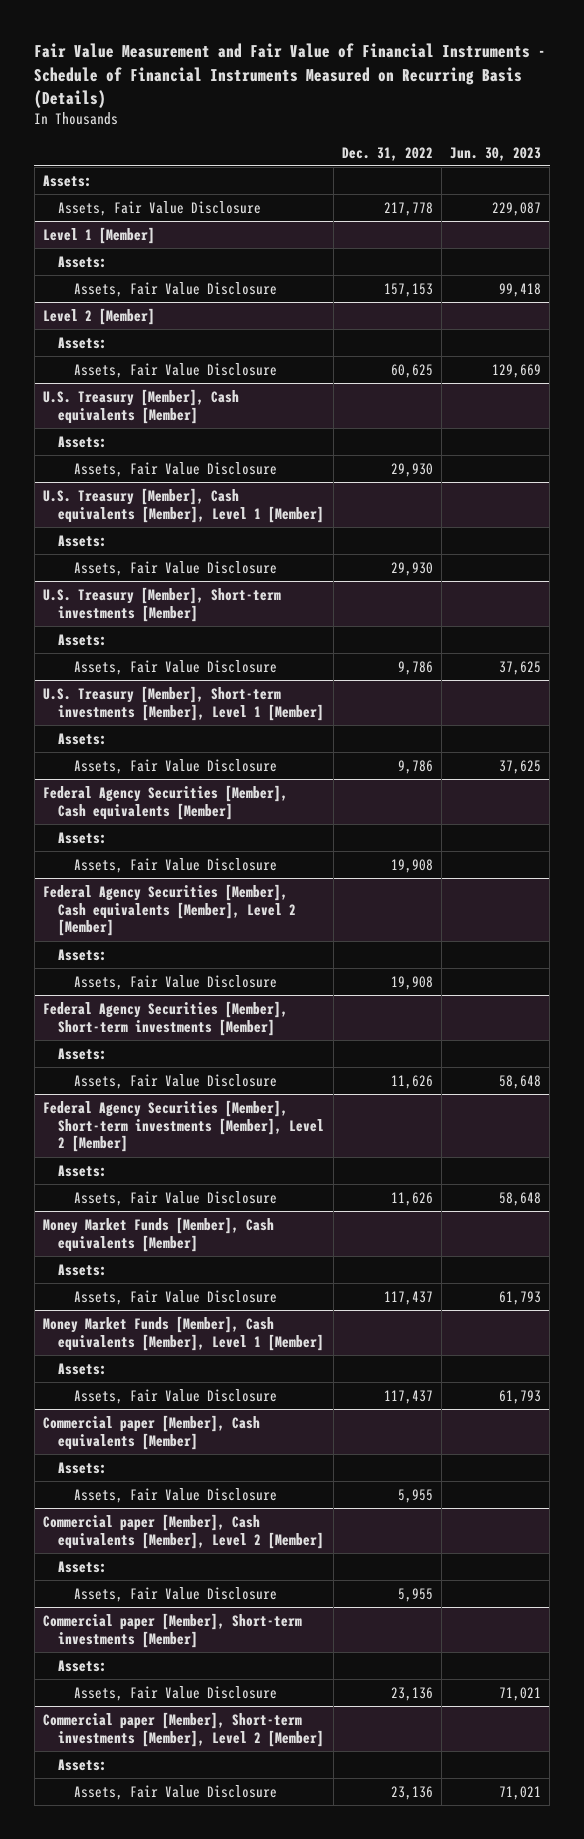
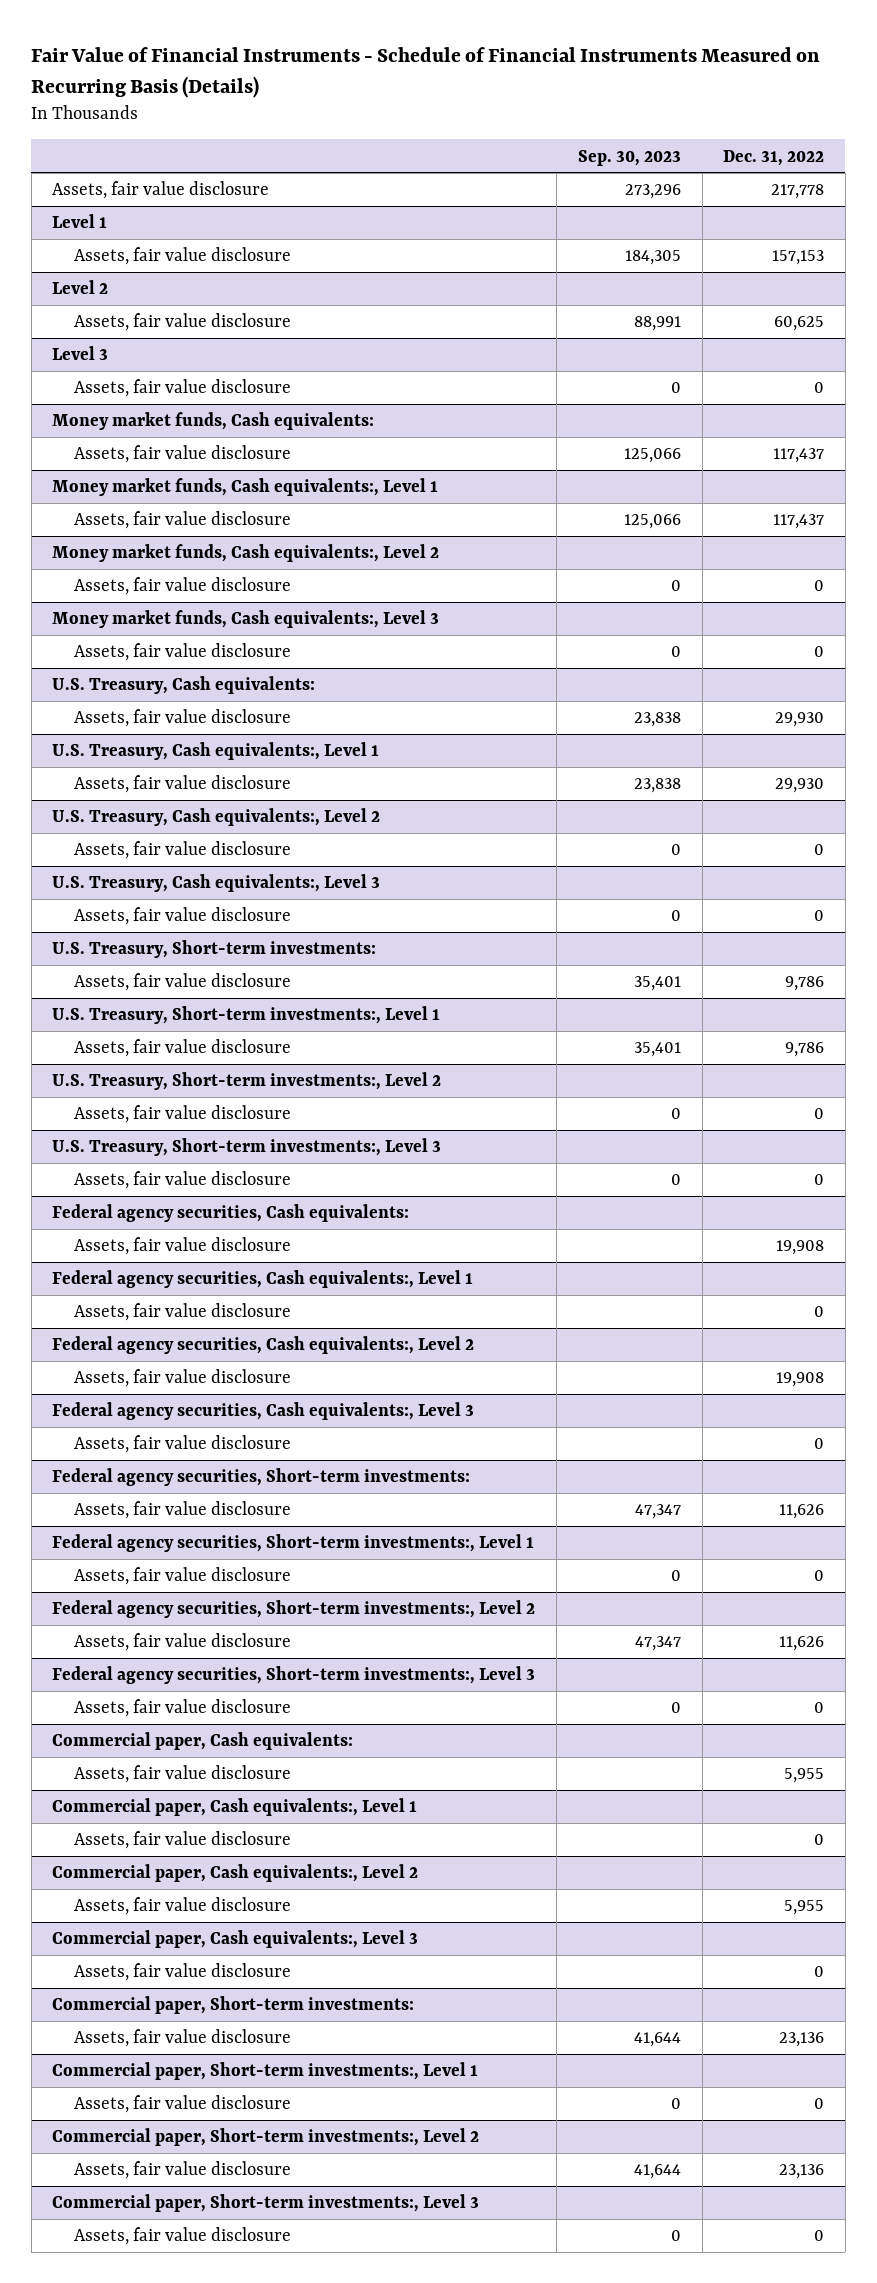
- Fair Value Measurement and Fair Value of Financial Instruments - Schedule of Financial Instruments Measured on Recurring Basis (Details)
+ Fair Value of Financial Instruments - Schedule of Financial Instruments Measured on Recurring Basis (Details)
- | Dec. 31, 2022 | Jun. 30, 2023
+ | Sep. 30, 2023 | Dec. 31, 2022
- Assets:
- Assets, Fair Value Disclosure | 217,778 | 229,087
- Level 1 [Member]
- Assets:
- Assets, Fair Value Disclosure | 157,153 | 99,418
- Level 2 [Member]
- Assets:
- Assets, Fair Value Disclosure | 60,625 | 129,669
- U.S. Treasury [Member], Cash equivalents [Member]
- Assets:
- Assets, Fair Value Disclosure | 29,930 |
- U.S. Treasury [Member], Cash equivalents [Member], Level 1 [Member]
- Assets:
- Assets, Fair Value Disclosure | 29,930 |
- U.S. Treasury [Member], Short-term investments [Member]
- Assets:
- Assets, Fair Value Disclosure | 9,786 | 37,625
- U.S. Treasury [Member], Short-term investments [Member], Level 1 [Member]
- Assets:
- Assets, Fair Value Disclosure | 9,786 | 37,625
- Federal Agency Securities [Member], Cash equivalents [Member]
- Assets:
- Assets, Fair Value Disclosure | 19,908 |
- Federal Agency Securities [Member], Cash equivalents [Member], Level 2 [Member]
- Assets:
- Assets, Fair Value Disclosure | 19,908 |
- Federal Agency Securities [Member], Short-term investments [Member]
- Assets:
- Assets, Fair Value Disclosure | 11,626 | 58,648
- Federal Agency Securities [Member], Short-term investments [Member], Level 2 [Member]
- Assets:
- Assets, Fair Value Disclosure | 11,626 | 58,648
- Money Market Funds [Member], Cash equivalents [Member]
- Assets:
- Assets, Fair Value Disclosure | 117,437 | 61,793
- Money Market Funds [Member], Cash equivalents [Member], Level 1 [Member]
- Assets:
- Assets, Fair Value Disclosure | 117,437 | 61,793
- Commercial paper [Member], Cash equivalents [Member]
- Assets:
- Assets, Fair Value Disclosure | 5,955 |
- Commercial paper [Member], Cash equivalents [Member], Level 2 [Member]
- Assets:
- Assets, Fair Value Disclosure | 5,955 |
- Commercial paper [Member], Short-term investments [Member]
- Assets:
- Assets, Fair Value Disclosure | 23,136 | 71,021
- Commercial paper [Member], Short-term investments [Member], Level 2 [Member]
- Assets:
- Assets, Fair Value Disclosure | 23,136 | 71,021
+ Assets, fair value disclosure | 273,296 | 217,778
+ Level 1
+ Assets, fair value disclosure | 184,305 | 157,153
+ Level 2
+ Assets, fair value disclosure | 88,991 | 60,625
+ Level 3
+ Assets, fair value disclosure | 0 | 0
+ Money market funds, Cash equivalents:
+ Assets, fair value disclosure | 125,066 | 117,437
+ Money market funds, Cash equivalents:, Level 1
+ Assets, fair value disclosure | 125,066 | 117,437
+ Money market funds, Cash equivalents:, Level 2
+ Assets, fair value disclosure | 0 | 0
+ Money market funds, Cash equivalents:, Level 3
+ Assets, fair value disclosure | 0 | 0
+ U.S. Treasury, Cash equivalents:
+ Assets, fair value disclosure | 23,838 | 29,930
+ U.S. Treasury, Cash equivalents:, Level 1
+ Assets, fair value disclosure | 23,838 | 29,930
+ U.S. Treasury, Cash equivalents:, Level 2
+ Assets, fair value disclosure | 0 | 0
+ U.S. Treasury, Cash equivalents:, Level 3
+ Assets, fair value disclosure | 0 | 0
+ U.S. Treasury, Short-term investments:
+ Assets, fair value disclosure | 35,401 | 9,786
+ U.S. Treasury, Short-term investments:, Level 1
+ Assets, fair value disclosure | 35,401 | 9,786
+ U.S. Treasury, Short-term investments:, Level 2
+ Assets, fair value disclosure | 0 | 0
+ U.S. Treasury, Short-term investments:, Level 3
+ Assets, fair value disclosure | 0 | 0
+ Federal agency securities, Cash equivalents:
+ Assets, fair value disclosure | | 19,908
+ Federal agency securities, Cash equivalents:, Level 1
+ Assets, fair value disclosure | | 0
+ Federal agency securities, Cash equivalents:, Level 2
+ Assets, fair value disclosure | | 19,908
+ Federal agency securities, Cash equivalents:, Level 3
+ Assets, fair value disclosure | | 0
+ Federal agency securities, Short-term investments:
+ Assets, fair value disclosure | 47,347 | 11,626
+ Federal agency securities, Short-term investments:, Level 1
+ Assets, fair value disclosure | 0 | 0
+ Federal agency securities, Short-term investments:, Level 2
+ Assets, fair value disclosure | 47,347 | 11,626
+ Federal agency securities, Short-term investments:, Level 3
+ Assets, fair value disclosure | 0 | 0
+ Commercial paper, Cash equivalents:
+ Assets, fair value disclosure | | 5,955
+ Commercial paper, Cash equivalents:, Level 1
+ Assets, fair value disclosure | | 0
+ Commercial paper, Cash equivalents:, Level 2
+ Assets, fair value disclosure | | 5,955
+ Commercial paper, Cash equivalents:, Level 3
+ Assets, fair value disclosure | | 0
+ Commercial paper, Short-term investments:
+ Assets, fair value disclosure | 41,644 | 23,136
+ Commercial paper, Short-term investments:, Level 1
+ Assets, fair value disclosure | 0 | 0
+ Commercial paper, Short-term investments:, Level 2
+ Assets, fair value disclosure | 41,644 | 23,136
+ Commercial paper, Short-term investments:, Level 3
+ Assets, fair value disclosure | 0 | 0

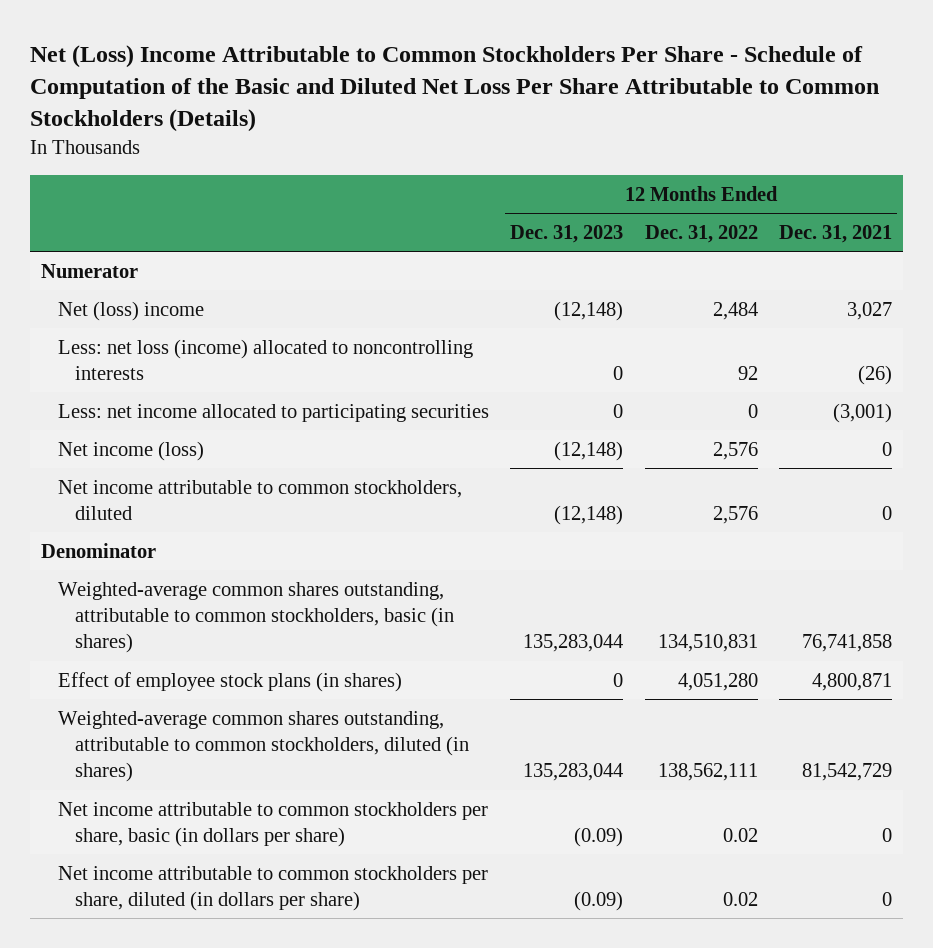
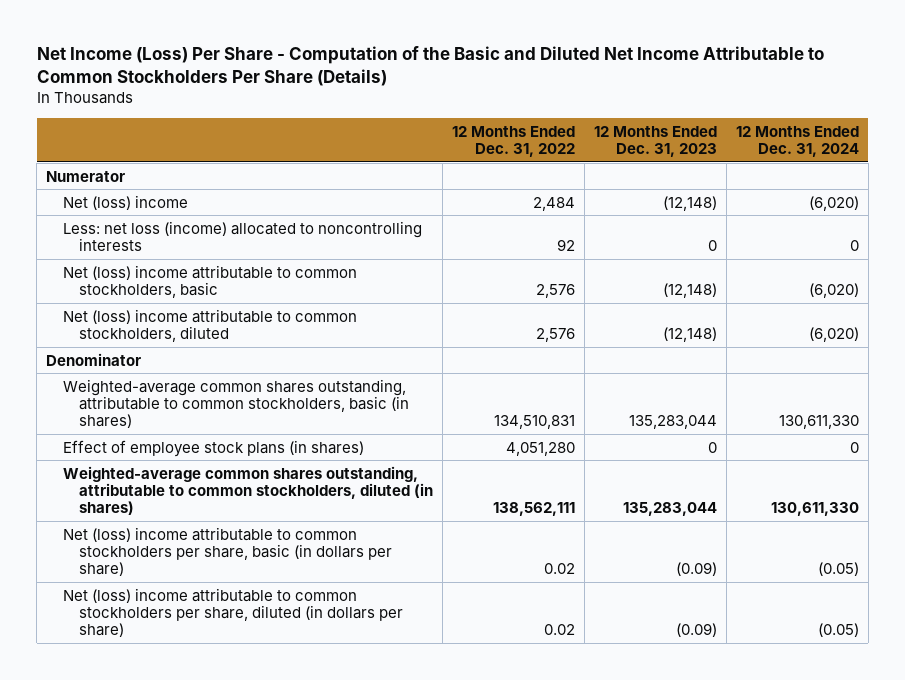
- Net (Loss) Income Attributable to Common Stockholders Per Share - Schedule of Computation of the Basic and Diluted Net Loss Per Share Attributable to Common Stockholders (Details)
+ Net Income (Loss) Per Share - Computation of the Basic and Diluted Net Income Attributable to Common Stockholders Per Share (Details)
- | 12 Months Ended Dec. 31, 2023 | 12 Months Ended Dec. 31, 2022 | 12 Months Ended Dec. 31, 2021
+ | 12 Months Ended Dec. 31, 2022 | 12 Months Ended Dec. 31, 2023 | 12 Months Ended Dec. 31, 2024
- Less: net income allocated to participating securities | 0 | 0 | (3,001)
- Net income (loss) | (12,148) | 2,576 | 0
- Net income attributable to common stockholders, diluted | (12,148) | 2,576 | 0
+ Net (loss) income attributable to common stockholders, basic | 2,576 | (12,148) | (6,020)
+ Net (loss) income attributable to common stockholders, diluted | 2,576 | (12,148) | (6,020)
- Net income attributable to common stockholders per share, basic (in dollars per share) | (0.09) | 0.02 | 0
- Net income attributable to common stockholders per share, diluted (in dollars per share) | (0.09) | 0.02 | 0
+ Net (loss) income attributable to common stockholders per share, basic (in dollars per share) | 0.02 | (0.09) | (0.05)
+ Net (loss) income attributable to common stockholders per share, diluted (in dollars per share) | 0.02 | (0.09) | (0.05)

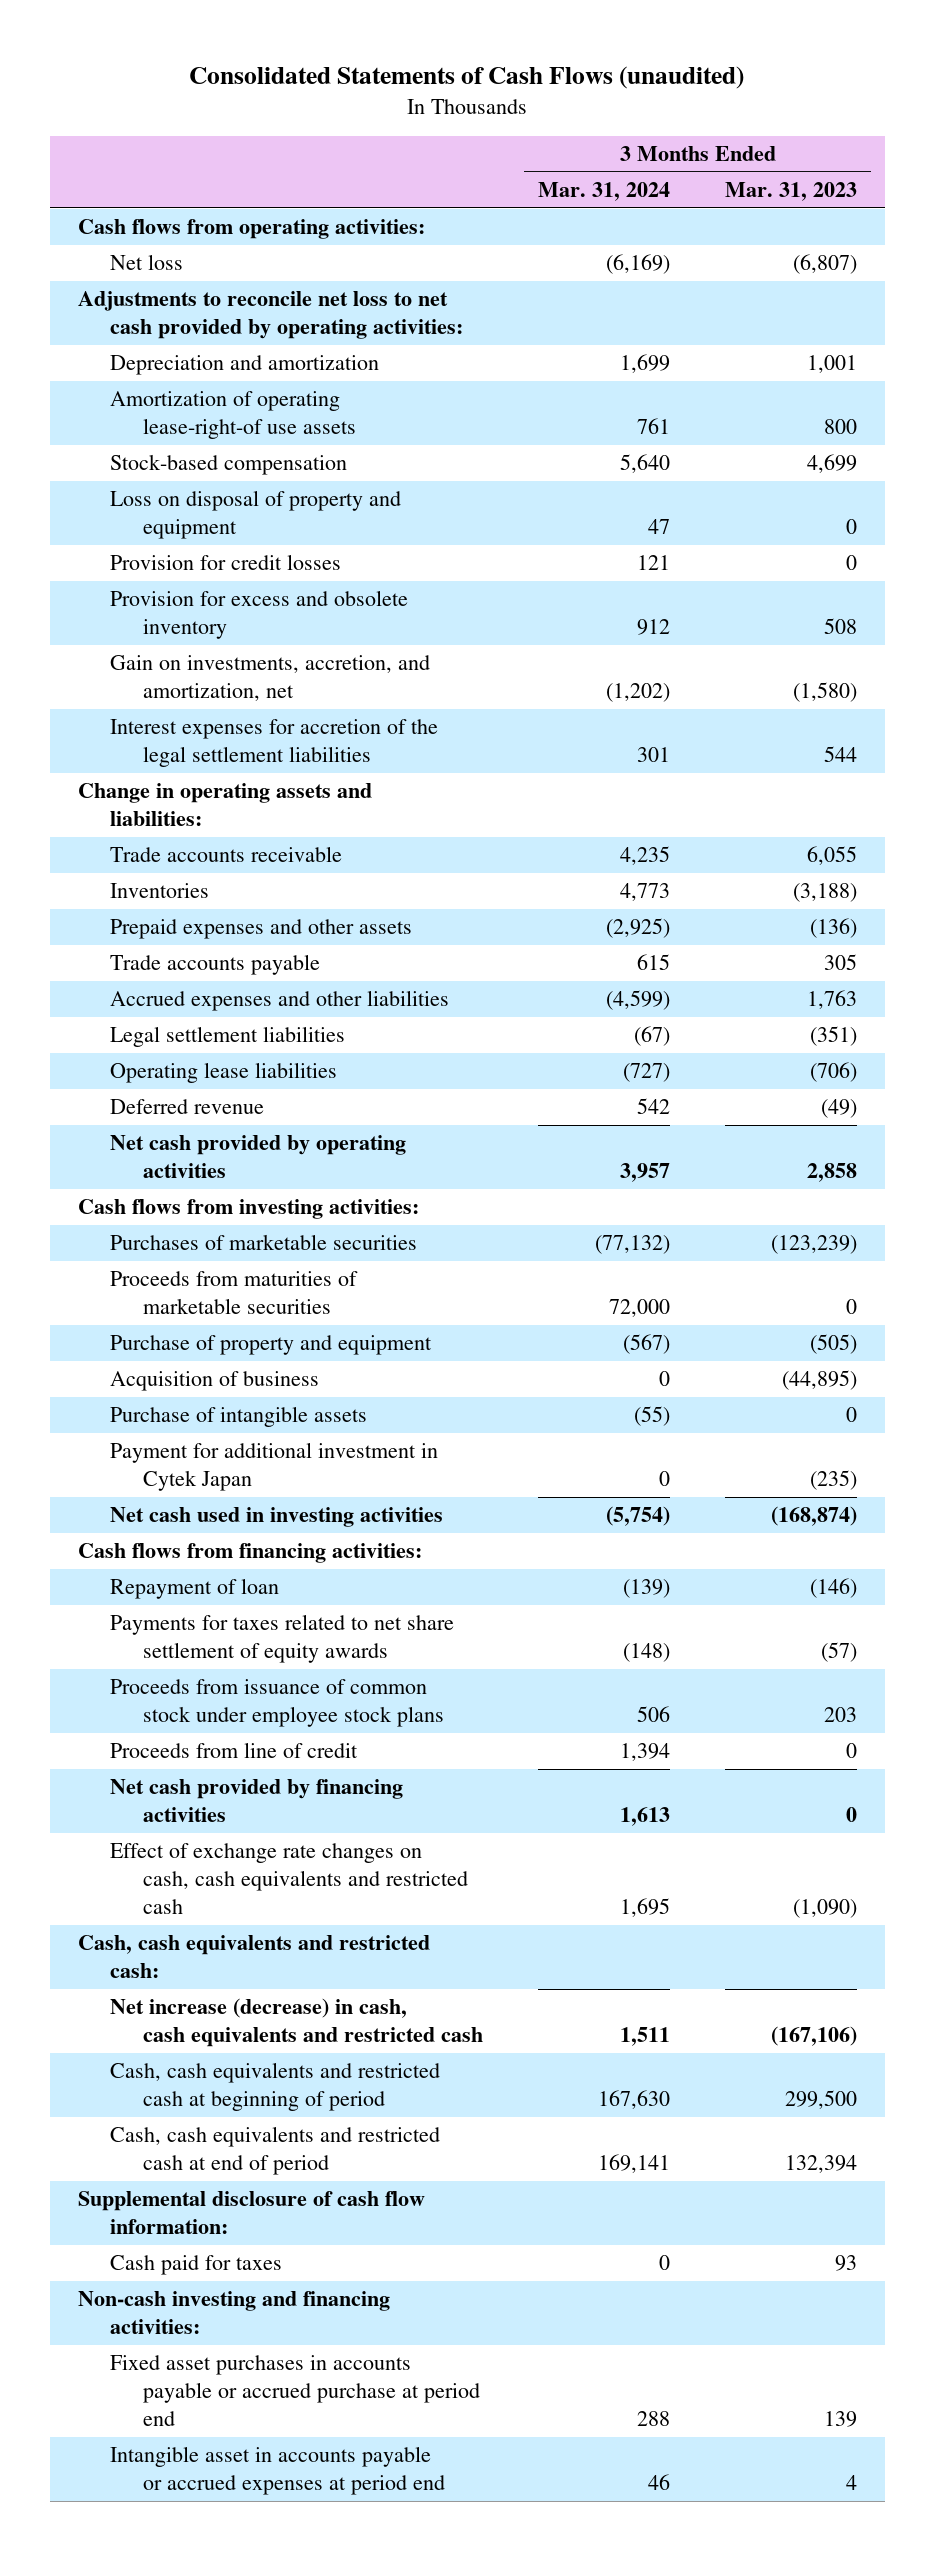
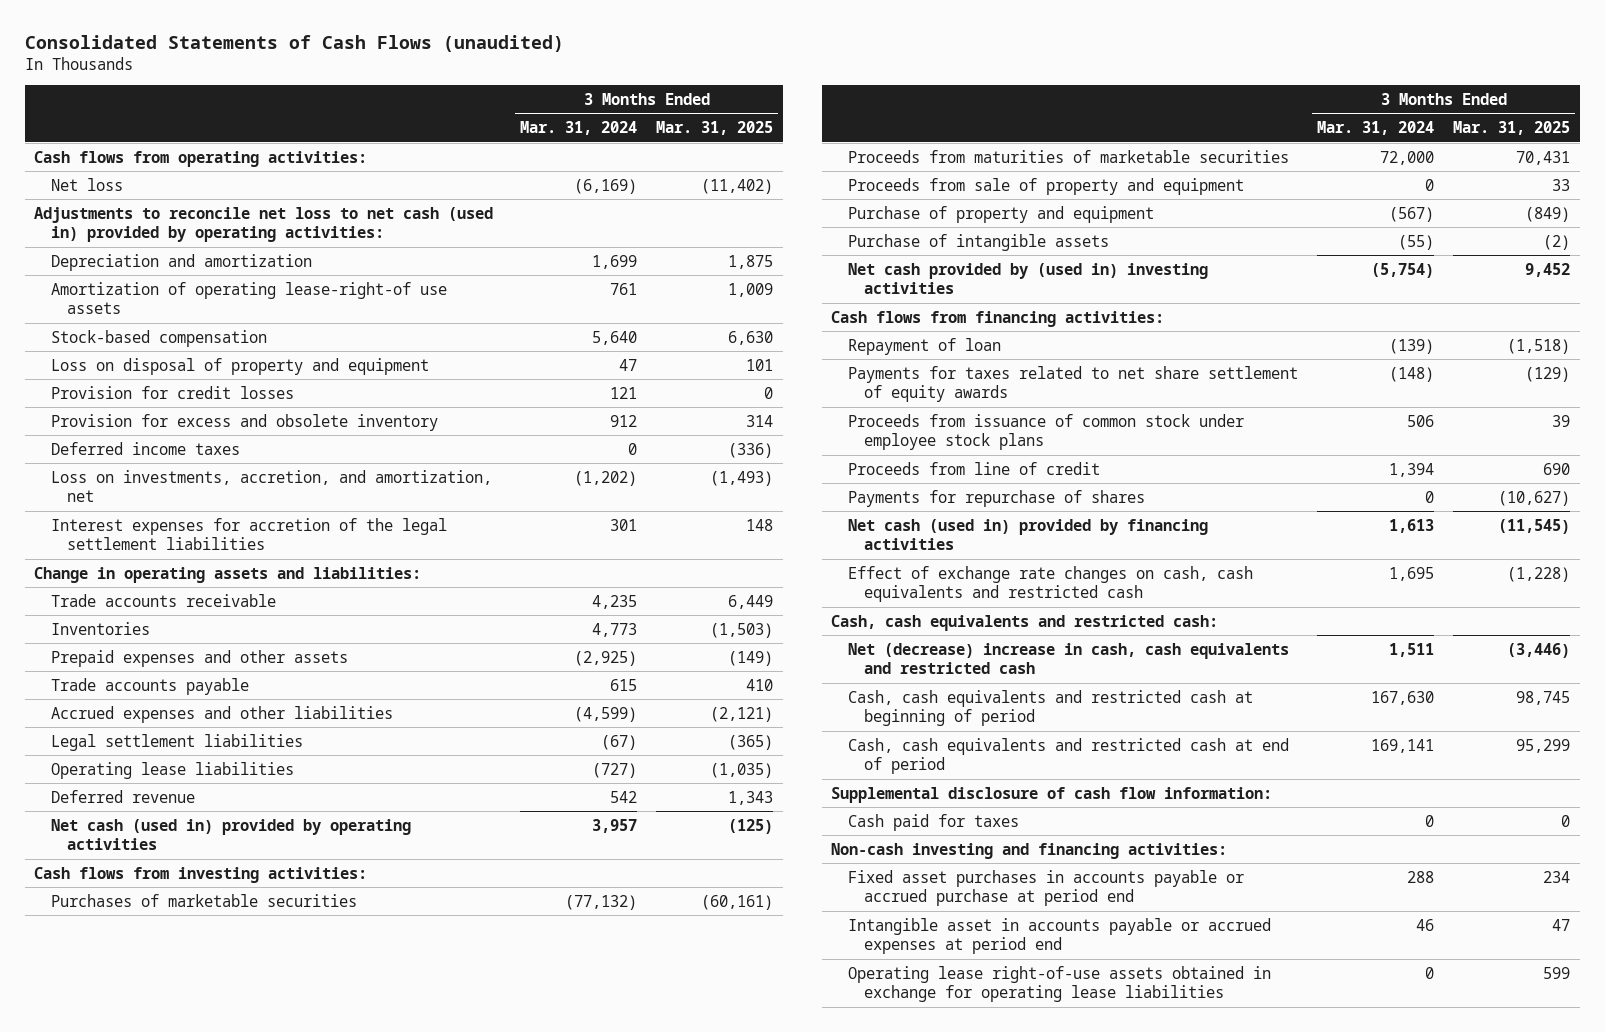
- | 3 Months Ended Mar. 31, 2024 | 3 Months Ended Mar. 31, 2023
+ | 3 Months Ended Mar. 31, 2024 | 3 Months Ended Mar. 31, 2025
- Adjustments to reconcile net loss to net cash provided by operating activities:
+ Adjustments to reconcile net loss to net cash (used in) provided by operating activities:
- Gain on investments, accretion, and amortization, net | (1,202) | (1,580)
+ Deferred income taxes | 0 | (336)
+ Loss on investments, accretion, and amortization, net | (1,202) | (1,493)
- Net cash provided by operating activities | 3,957 | 2,858
+ Net cash (used in) provided by operating activities | 3,957 | (125)
+ Proceeds from sale of property and equipment | 0 | 33
- Acquisition of business | 0 | (44,895)
- Payment for additional investment in Cytek Japan | 0 | (235)
- Net cash used in investing activities | (5,754) | (168,874)
+ Net cash provided by (used in) investing activities | (5,754) | 9,452
- Net cash provided by financing activities | 1,613 | 0
+ Payments for repurchase of shares | 0 | (10,627)
+ Net cash (used in) provided by financing activities | 1,613 | (11,545)
- Net increase (decrease) in cash, cash equivalents and restricted cash | 1,511 | (167,106)
+ Net (decrease) increase in cash, cash equivalents and restricted cash | 1,511 | (3,446)
+ Operating lease right-of-use assets obtained in exchange for operating lease liabilities | 0 | 599

